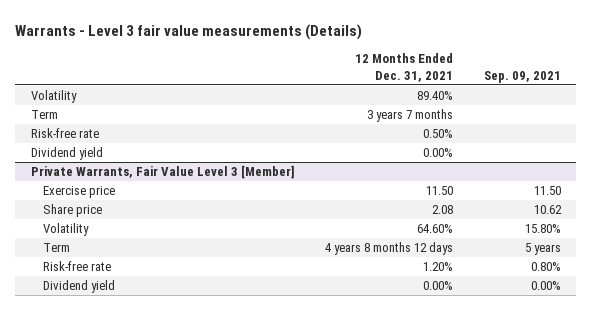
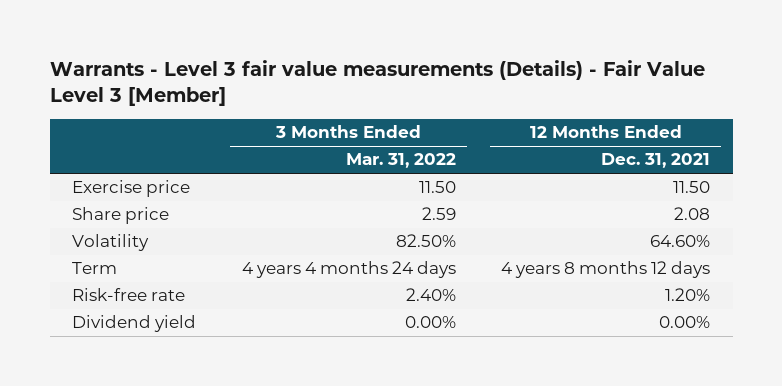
- Warrants - Level 3 fair value measurements (Details)
+ Warrants - Level 3 fair value measurements (Details) - Fair Value Level 3 [Member]
- | 12 Months Ended Dec. 31, 2021 | Sep. 09, 2021
+ | 3 Months Ended Mar. 31, 2022 | 12 Months Ended Dec. 31, 2021
- Volatility | 89.40% |
- Term | 3 years 7 months |
- Risk-free rate | 0.50% |
- Dividend yield | 0.00% |
- Private Warrants, Fair Value Level 3 [Member]

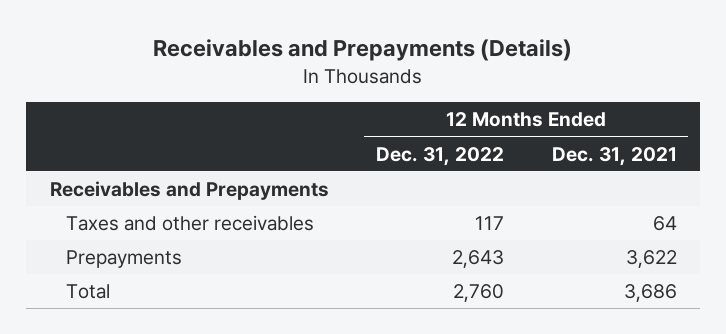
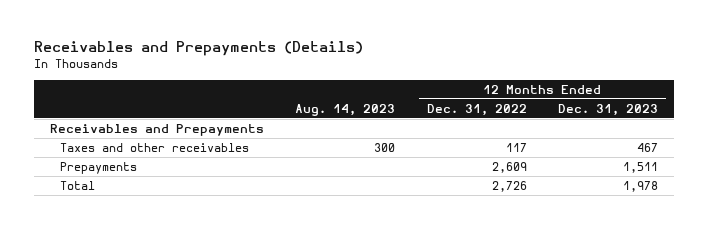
- | 12 Months Ended Dec. 31, 2022 | 12 Months Ended Dec. 31, 2021
+ | Aug. 14, 2023 | 12 Months Ended Dec. 31, 2022 | 12 Months Ended Dec. 31, 2023
- Prepayments | 2,643 | 3,622
- Total | 2,760 | 3,686
+ Prepayments | | 2,609 | 1,511
+ Total | | 2,726 | 1,978

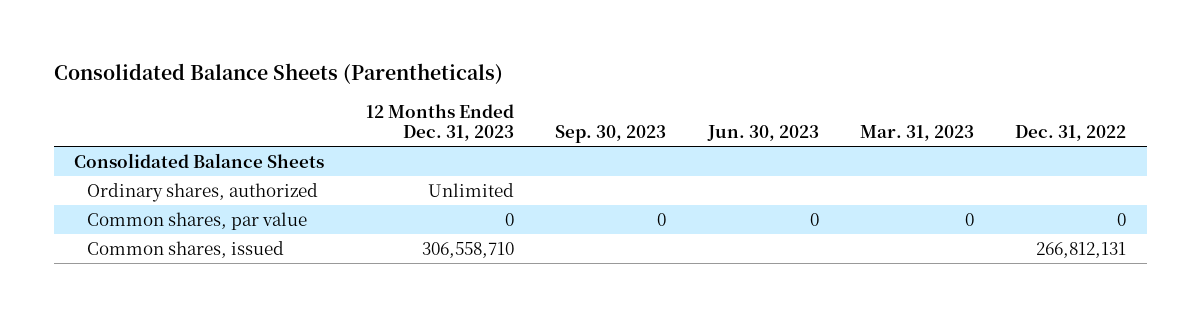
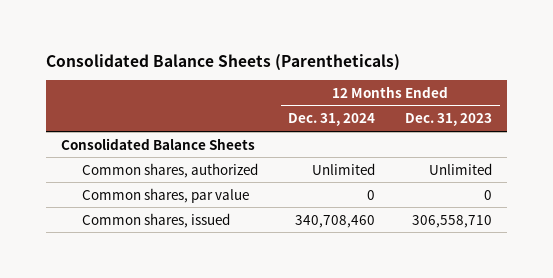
- | 12 Months Ended Dec. 31, 2023 | Sep. 30, 2023 | Jun. 30, 2023 | Mar. 31, 2023 | Dec. 31, 2022
+ | 12 Months Ended Dec. 31, 2024 | 12 Months Ended Dec. 31, 2023
- Ordinary shares, authorized | Unlimited | | | |
+ Common shares, authorized | Unlimited | Unlimited

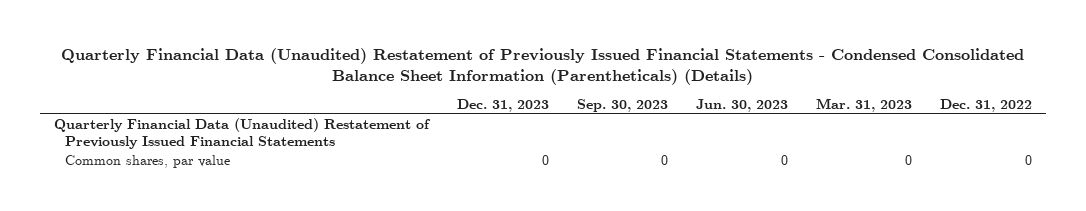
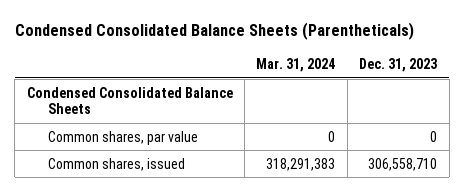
- Quarterly Financial Data (Unaudited) Restatement of Previously Issued Financial Statements - Condensed Consolidated Balance Sheet Information (Parentheticals) (Details)
+ Condensed Consolidated Balance Sheets (Parentheticals)
- | Dec. 31, 2023 | Sep. 30, 2023 | Jun. 30, 2023 | Mar. 31, 2023 | Dec. 31, 2022
+ | Mar. 31, 2024 | Dec. 31, 2023
- Quarterly Financial Data (Unaudited) Restatement of Previously Issued Financial Statements
+ Condensed Consolidated Balance Sheets
+ Common shares, issued | 318,291,383 | 306,558,710

